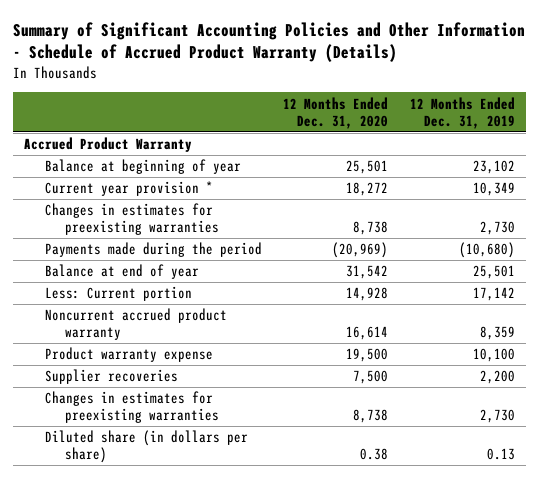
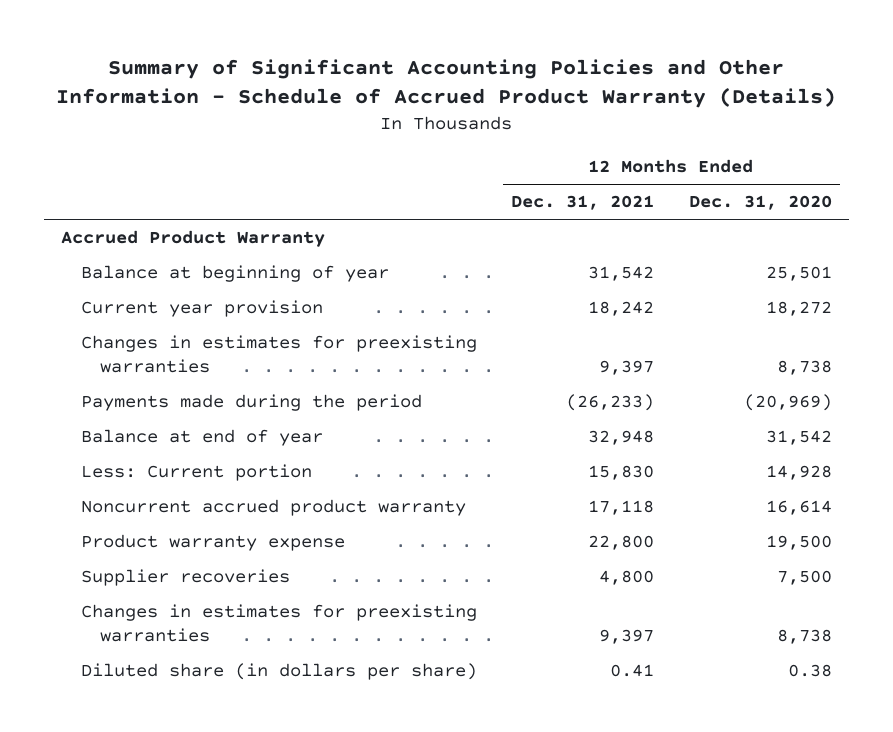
- | 12 Months Ended Dec. 31, 2020 | 12 Months Ended Dec. 31, 2019
+ | 12 Months Ended Dec. 31, 2021 | 12 Months Ended Dec. 31, 2020
- Current year provision * | 18,272 | 10,349
+ Current year provision | 18,242 | 18,272

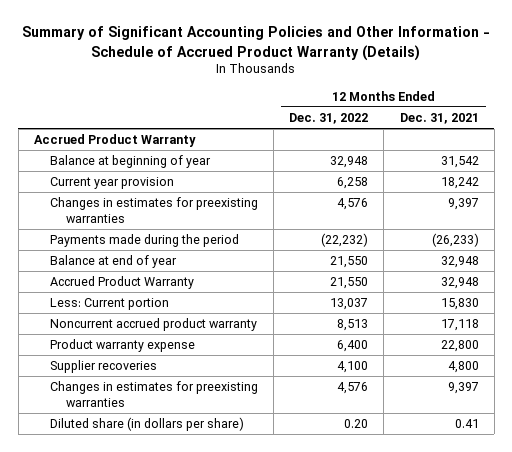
- | 12 Months Ended Dec. 31, 2021 | 12 Months Ended Dec. 31, 2020
+ | 12 Months Ended Dec. 31, 2022 | 12 Months Ended Dec. 31, 2021
+ Accrued Product Warranty | 21,550 | 32,948

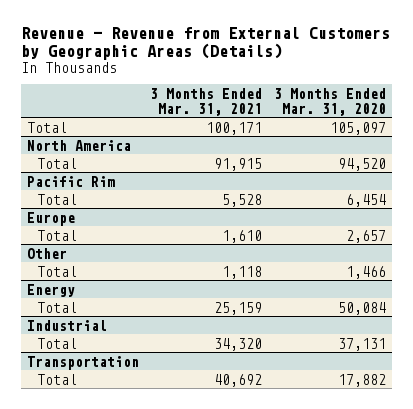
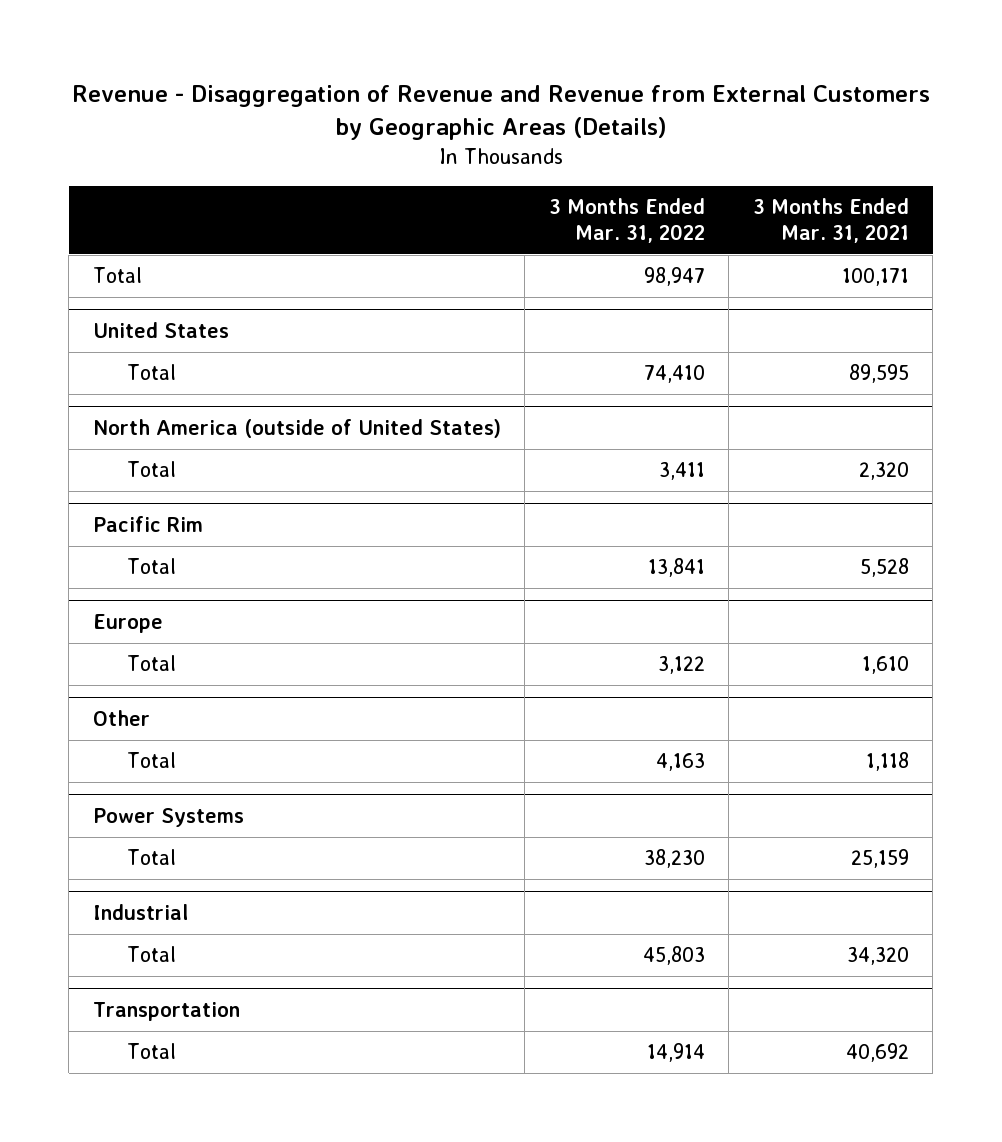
- Revenue - Revenue from External Customers by Geographic Areas (Details)
+ Revenue - Disaggregation of Revenue and Revenue from External Customers by Geographic Areas (Details)
- | 3 Months Ended Mar. 31, 2021 | 3 Months Ended Mar. 31, 2020
+ | 3 Months Ended Mar. 31, 2022 | 3 Months Ended Mar. 31, 2021
- North America
- Total | 91,915 | 94,520
+ United States
+ Total | 74,410 | 89,595
+ North America (outside of United States)
+ Total | 3,411 | 2,320
- Energy
+ Power Systems

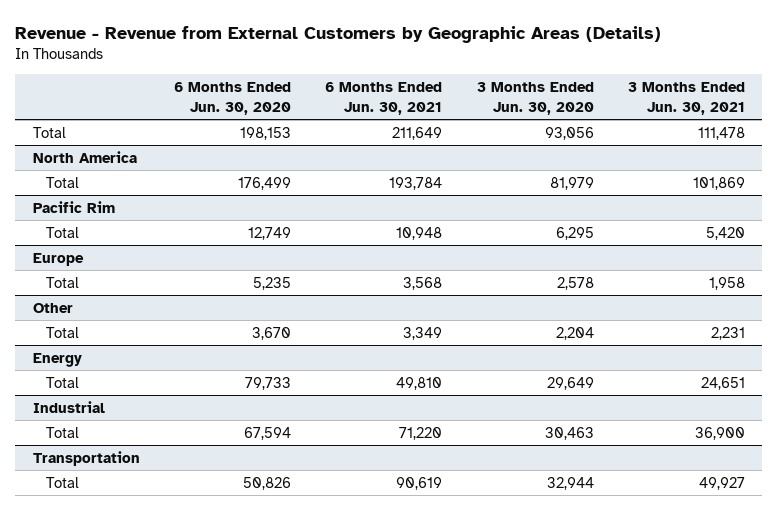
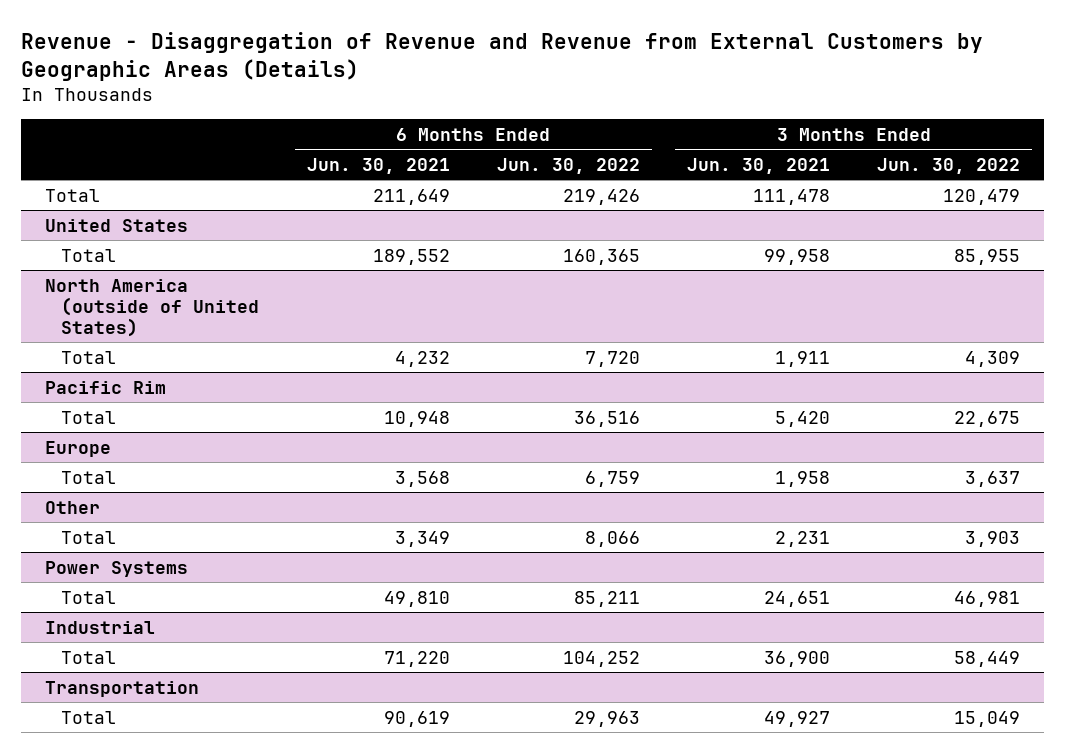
- Revenue - Revenue from External Customers by Geographic Areas (Details)
+ Revenue - Disaggregation of Revenue and Revenue from External Customers by Geographic Areas (Details)
- | 6 Months Ended Jun. 30, 2020 | 6 Months Ended Jun. 30, 2021 | 3 Months Ended Jun. 30, 2020 | 3 Months Ended Jun. 30, 2021
+ | 6 Months Ended Jun. 30, 2021 | 6 Months Ended Jun. 30, 2022 | 3 Months Ended Jun. 30, 2021 | 3 Months Ended Jun. 30, 2022
- North America
- Total | 176,499 | 193,784 | 81,979 | 101,869
+ United States
+ Total | 189,552 | 160,365 | 99,958 | 85,955
+ North America (outside of United States)
+ Total | 4,232 | 7,720 | 1,911 | 4,309
- Energy
+ Power Systems

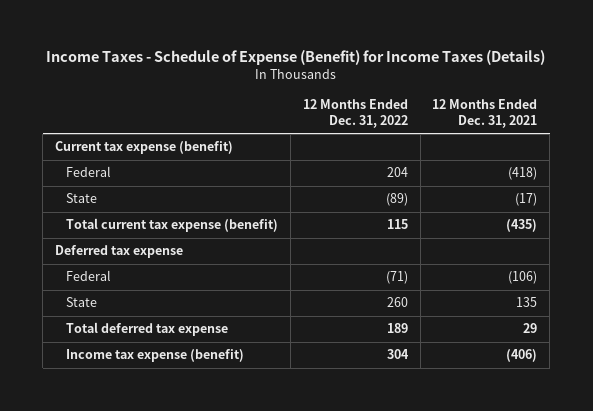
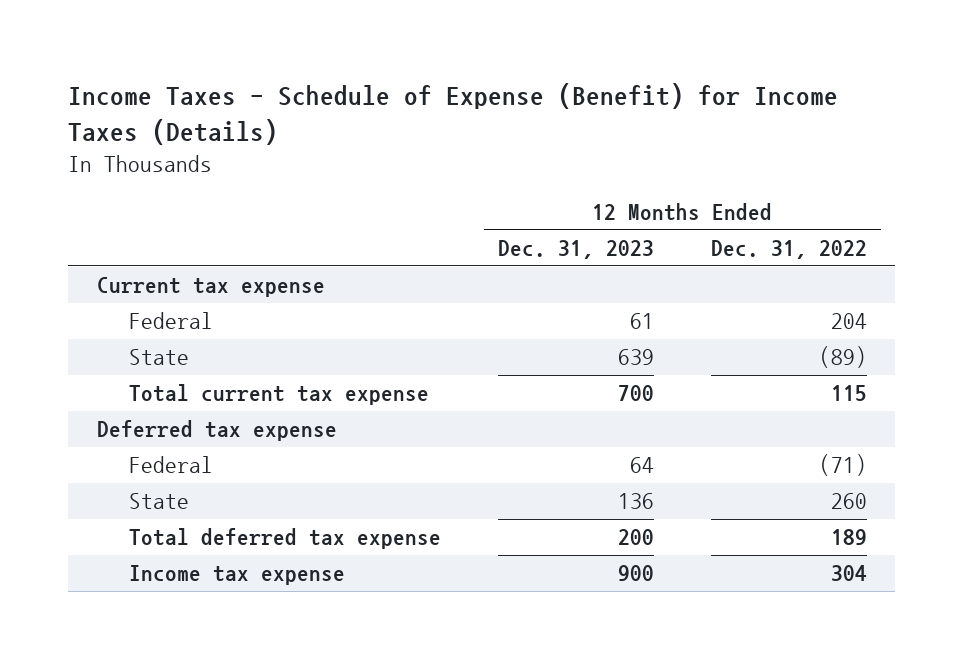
- | 12 Months Ended Dec. 31, 2022 | 12 Months Ended Dec. 31, 2021
+ | 12 Months Ended Dec. 31, 2023 | 12 Months Ended Dec. 31, 2022
- Current tax expense (benefit)
+ Current tax expense
- Total current tax expense (benefit) | 115 | (435)
+ Total current tax expense | 700 | 115
- Income tax expense (benefit) | 304 | (406)
+ Income tax expense | 900 | 304

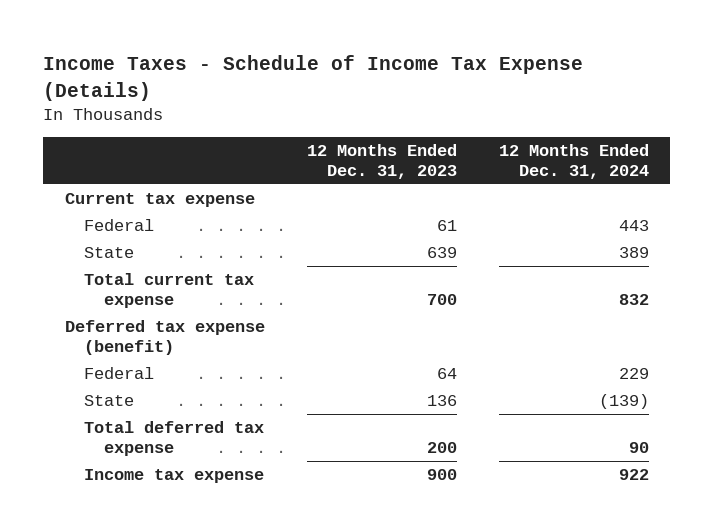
- Income Taxes - Schedule of Expense (Benefit) for Income Taxes (Details)
+ Income Taxes - Schedule of Income Tax Expense (Details)
- | 12 Months Ended Dec. 31, 2023 | 12 Months Ended Dec. 31, 2022
+ | 12 Months Ended Dec. 31, 2023 | 12 Months Ended Dec. 31, 2024
- Deferred tax expense
+ Deferred tax expense (benefit)

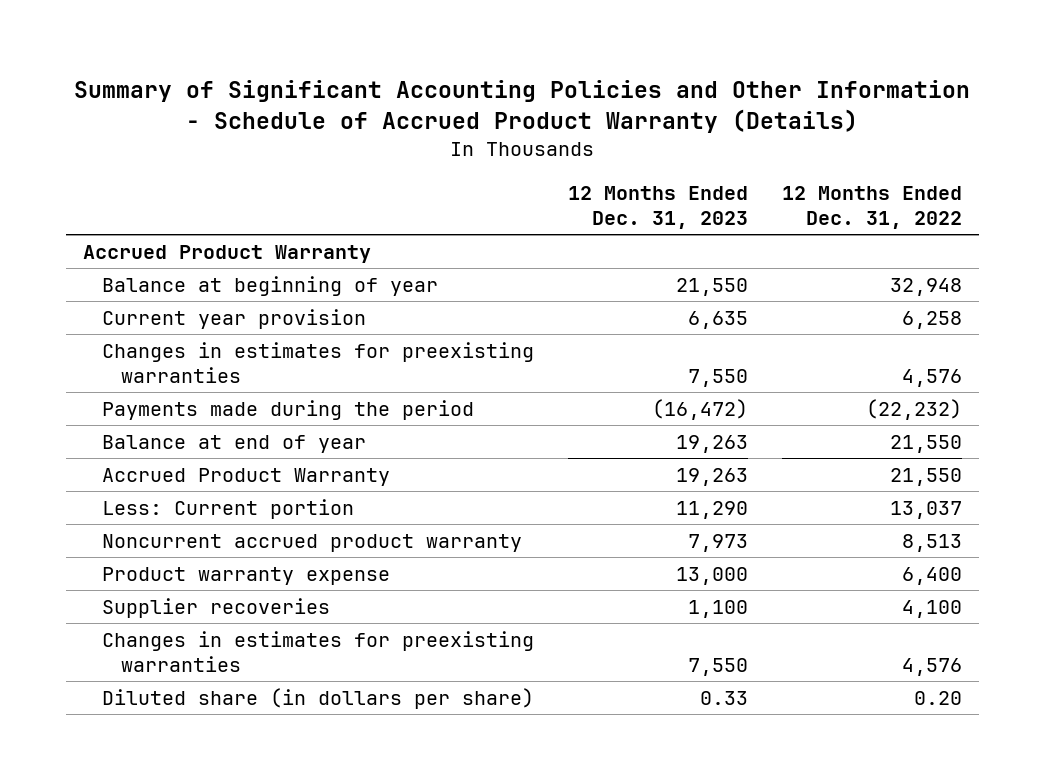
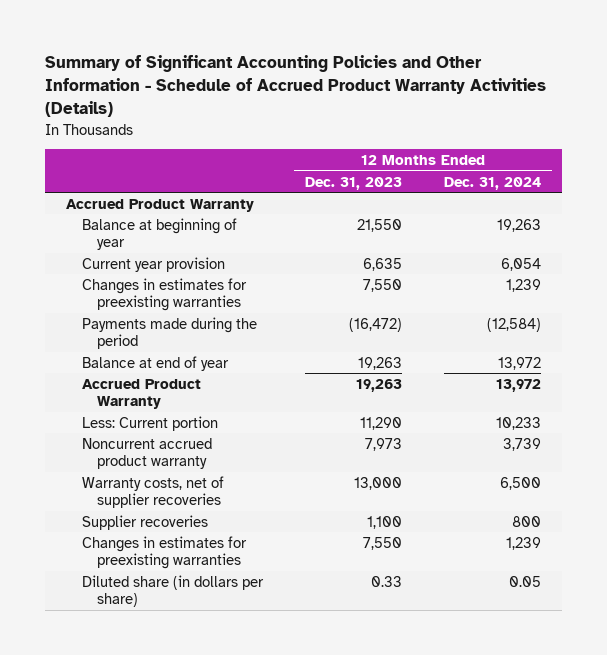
- Summary of Significant Accounting Policies and Other Information - Schedule of Accrued Product Warranty (Details)
+ Summary of Significant Accounting Policies and Other Information - Schedule of Accrued Product Warranty Activities (Details)
- | 12 Months Ended Dec. 31, 2023 | 12 Months Ended Dec. 31, 2022
+ | 12 Months Ended Dec. 31, 2023 | 12 Months Ended Dec. 31, 2024
- Product warranty expense | 13,000 | 6,400
+ Warranty costs, net of supplier recoveries | 13,000 | 6,500

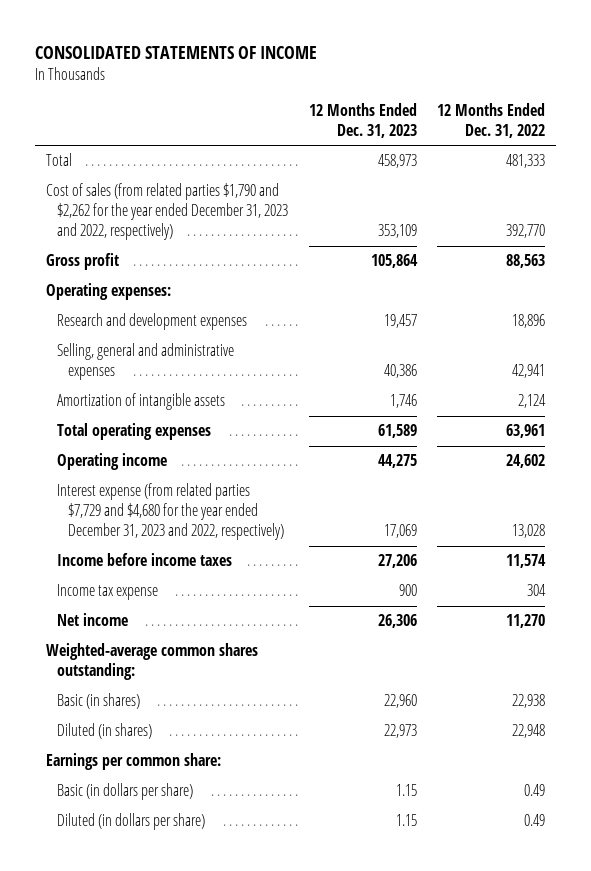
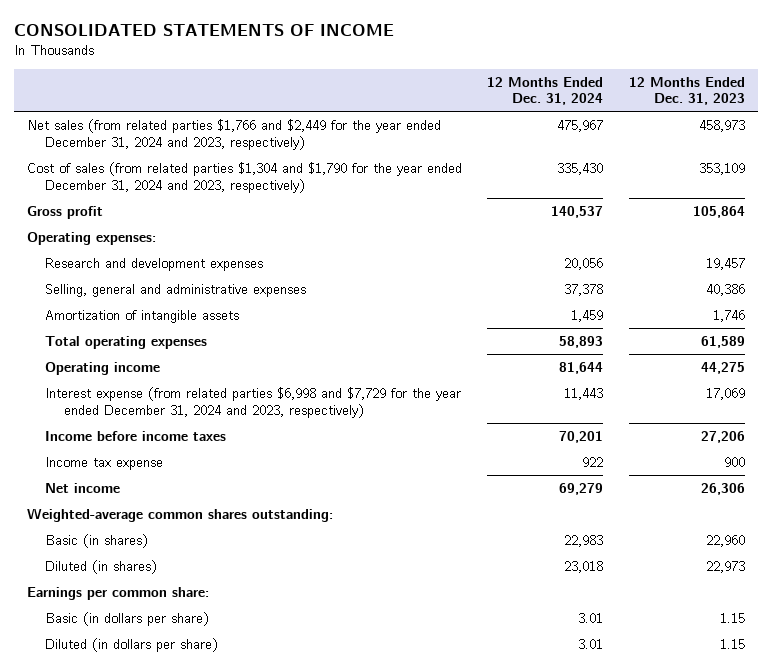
- | 12 Months Ended Dec. 31, 2023 | 12 Months Ended Dec. 31, 2022
+ | 12 Months Ended Dec. 31, 2024 | 12 Months Ended Dec. 31, 2023
- Total | 458,973 | 481,333
- Cost of sales (from related parties $1,790 and $2,262 for the year ended December 31, 2023 and 2022, respectively) | 353,109 | 392,770
+ Net sales (from related parties $1,766 and $2,449 for the year ended December 31, 2024 and 2023, respectively) | 475,967 | 458,973
+ Cost of sales (from related parties $1,304 and $1,790 for the year ended December 31, 2024 and 2023, respectively) | 335,430 | 353,109
- Interest expense (from related parties $7,729 and $4,680 for the year ended December 31, 2023 and 2022, respectively) | 17,069 | 13,028
+ Interest expense (from related parties $6,998 and $7,729 for the year ended December 31, 2024 and 2023, respectively) | 11,443 | 17,069

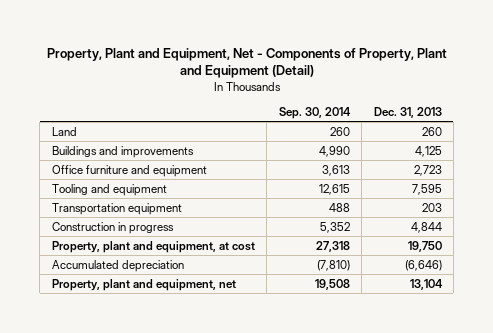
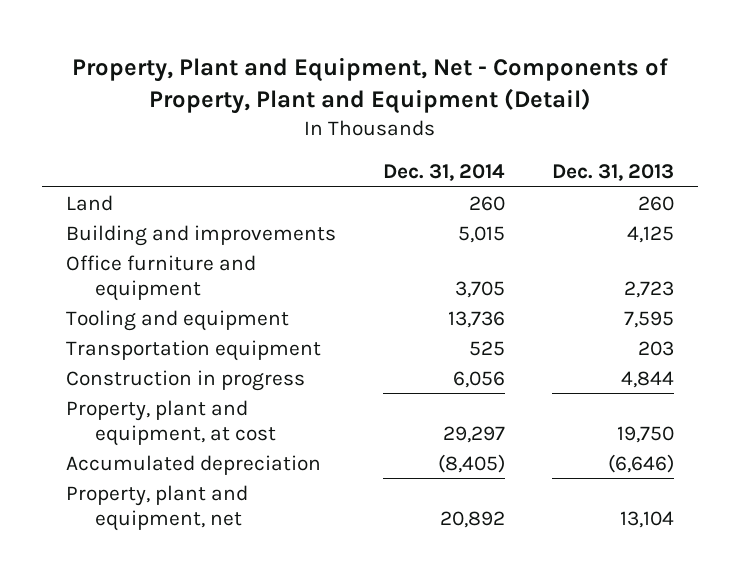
- | Sep. 30, 2014 | Dec. 31, 2013
+ | Dec. 31, 2014 | Dec. 31, 2013
- Buildings and improvements | 4,990 | 4,125
+ Building and improvements | 5,015 | 4,125

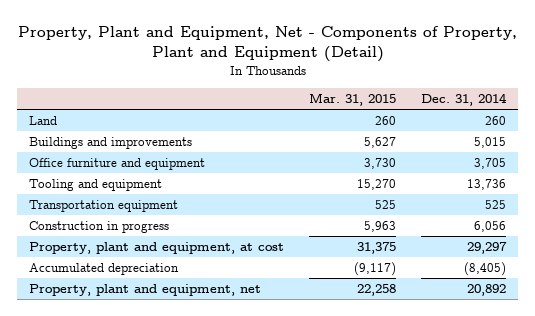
- | Dec. 31, 2014 | Dec. 31, 2013
+ | Mar. 31, 2015 | Dec. 31, 2014
- Building and improvements | 5,015 | 4,125
+ Buildings and improvements | 5,627 | 5,015

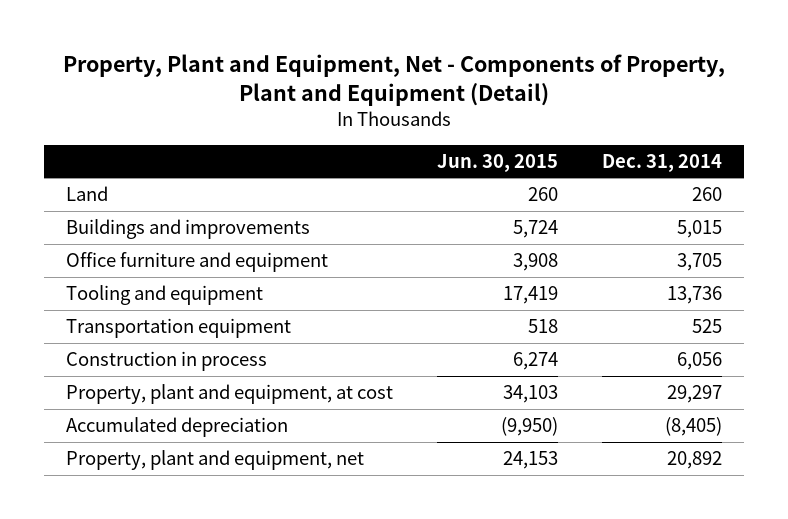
- | Mar. 31, 2015 | Dec. 31, 2014
+ | Jun. 30, 2015 | Dec. 31, 2014
- Construction in progress | 5,963 | 6,056
+ Construction in process | 6,274 | 6,056

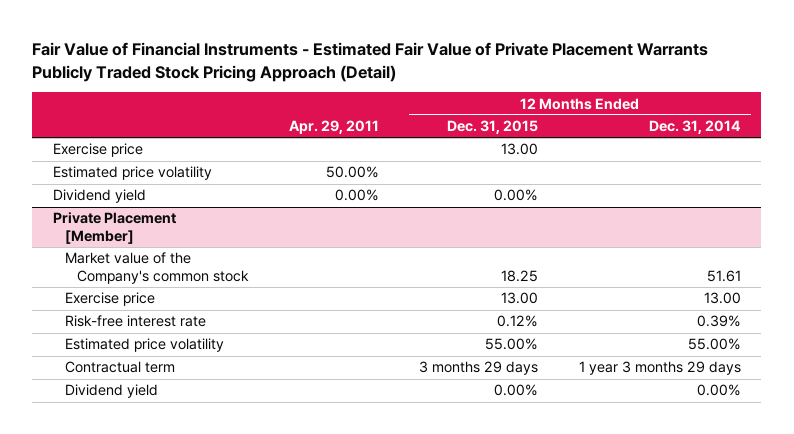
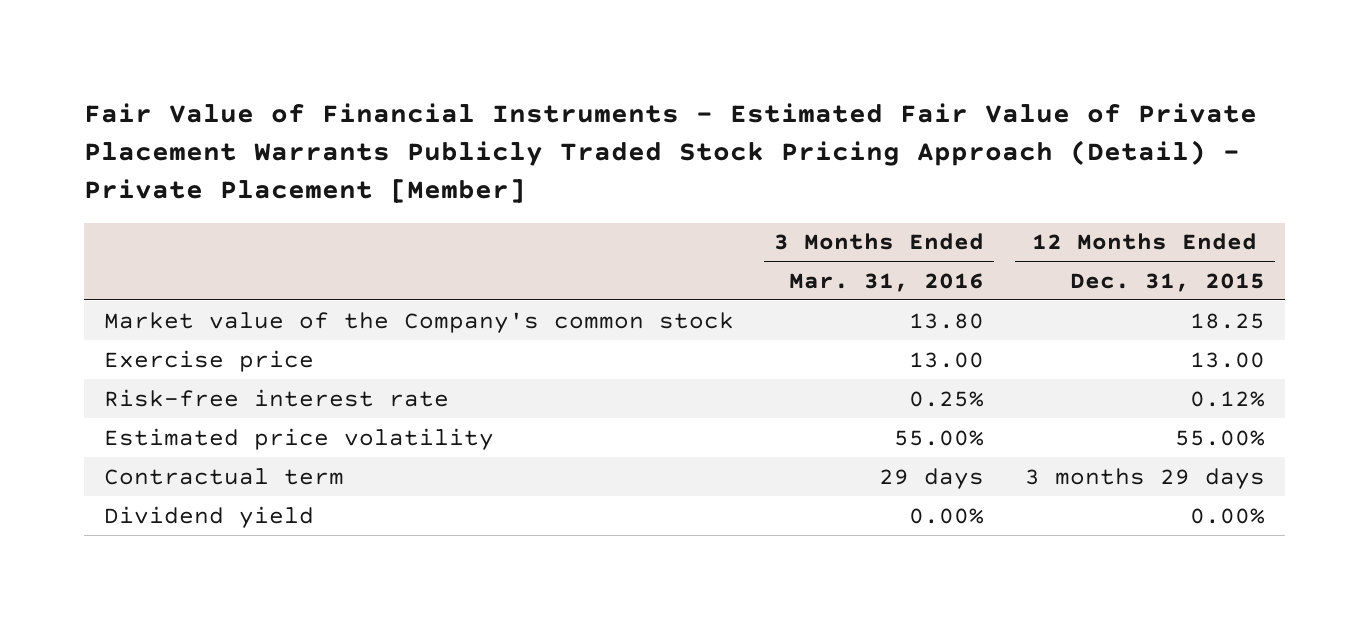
- Fair Value of Financial Instruments - Estimated Fair Value of Private Placement Warrants Publicly Traded Stock Pricing Approach (Detail)
+ Fair Value of Financial Instruments - Estimated Fair Value of Private Placement Warrants Publicly Traded Stock Pricing Approach (Detail) - Private Placement [Member]
- | Apr. 29, 2011 | 12 Months Ended Dec. 31, 2015 | 12 Months Ended Dec. 31, 2014
+ | 3 Months Ended Mar. 31, 2016 | 12 Months Ended Dec. 31, 2015
- Exercise price | | 13.00 |
- Estimated price volatility | 50.00% | |
- Dividend yield | 0.00% | 0.00% |
- Private Placement [Member]

